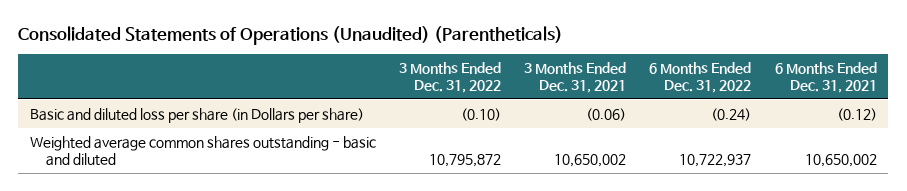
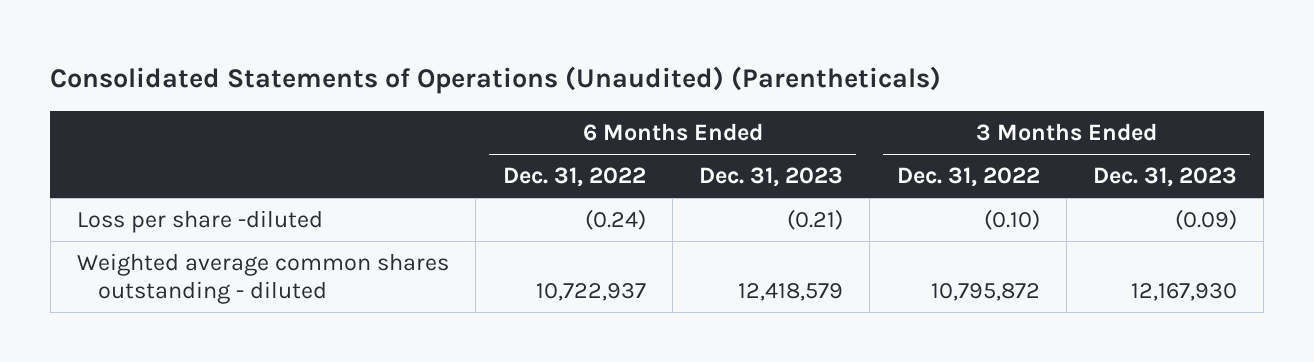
- | 3 Months Ended Dec. 31, 2022 | 3 Months Ended Dec. 31, 2021 | 6 Months Ended Dec. 31, 2022 | 6 Months Ended Dec. 31, 2021
+ | 6 Months Ended Dec. 31, 2022 | 6 Months Ended Dec. 31, 2023 | 3 Months Ended Dec. 31, 2022 | 3 Months Ended Dec. 31, 2023
- Basic and diluted loss per share (in Dollars per share) | (0.10) | (0.06) | (0.24) | (0.12)
- Weighted average common shares outstanding - basic and diluted | 10,795,872 | 10,650,002 | 10,722,937 | 10,650,002
+ Loss per share -diluted | (0.24) | (0.21) | (0.10) | (0.09)
+ Weighted average common shares outstanding - diluted | 10,722,937 | 12,418,579 | 10,795,872 | 12,167,930

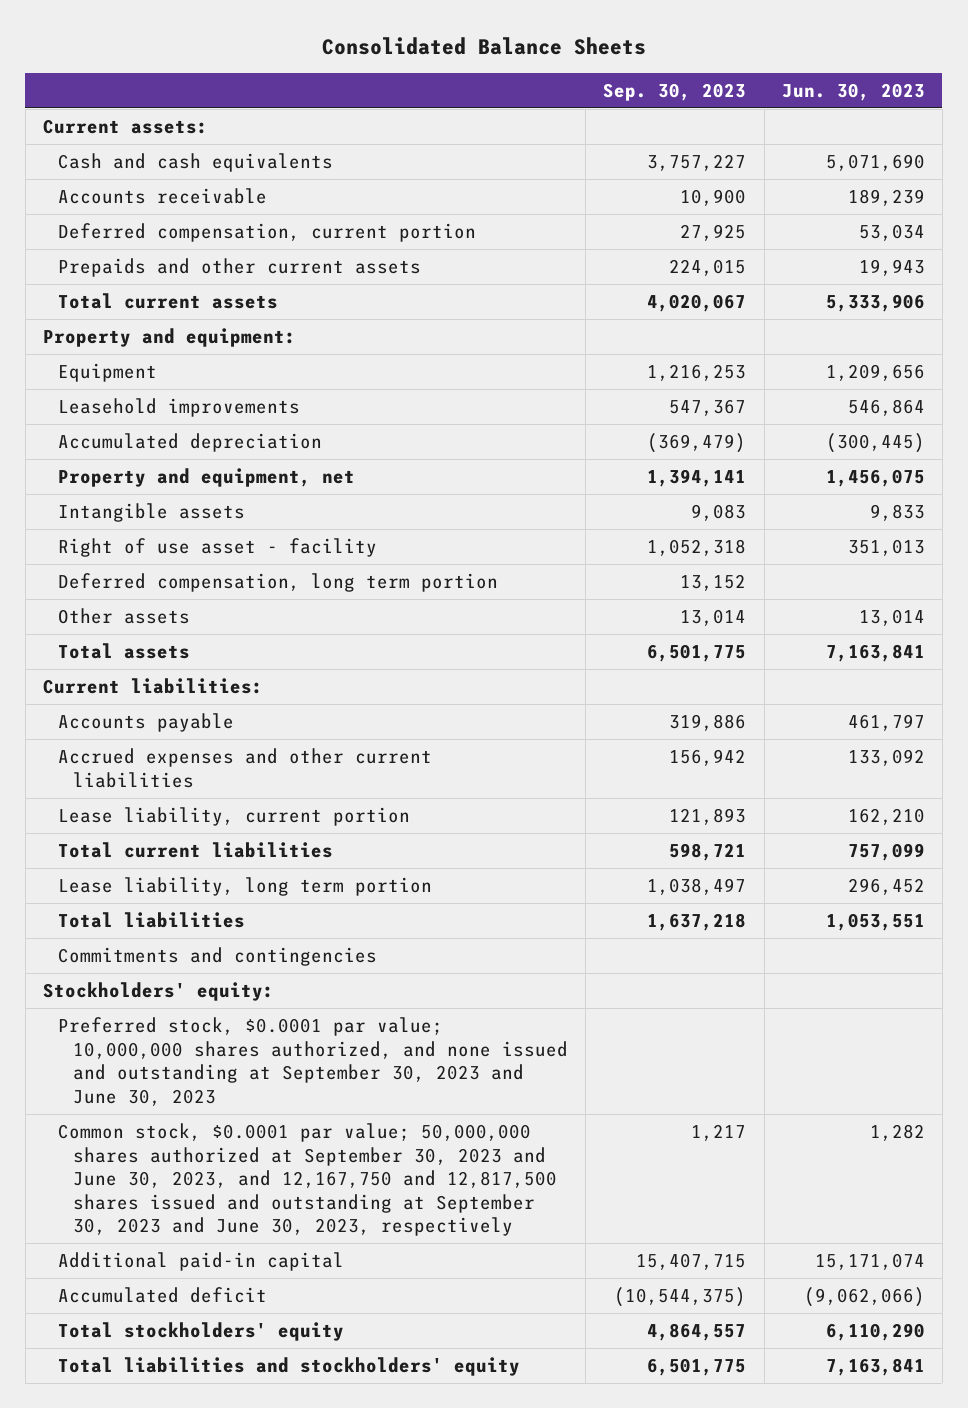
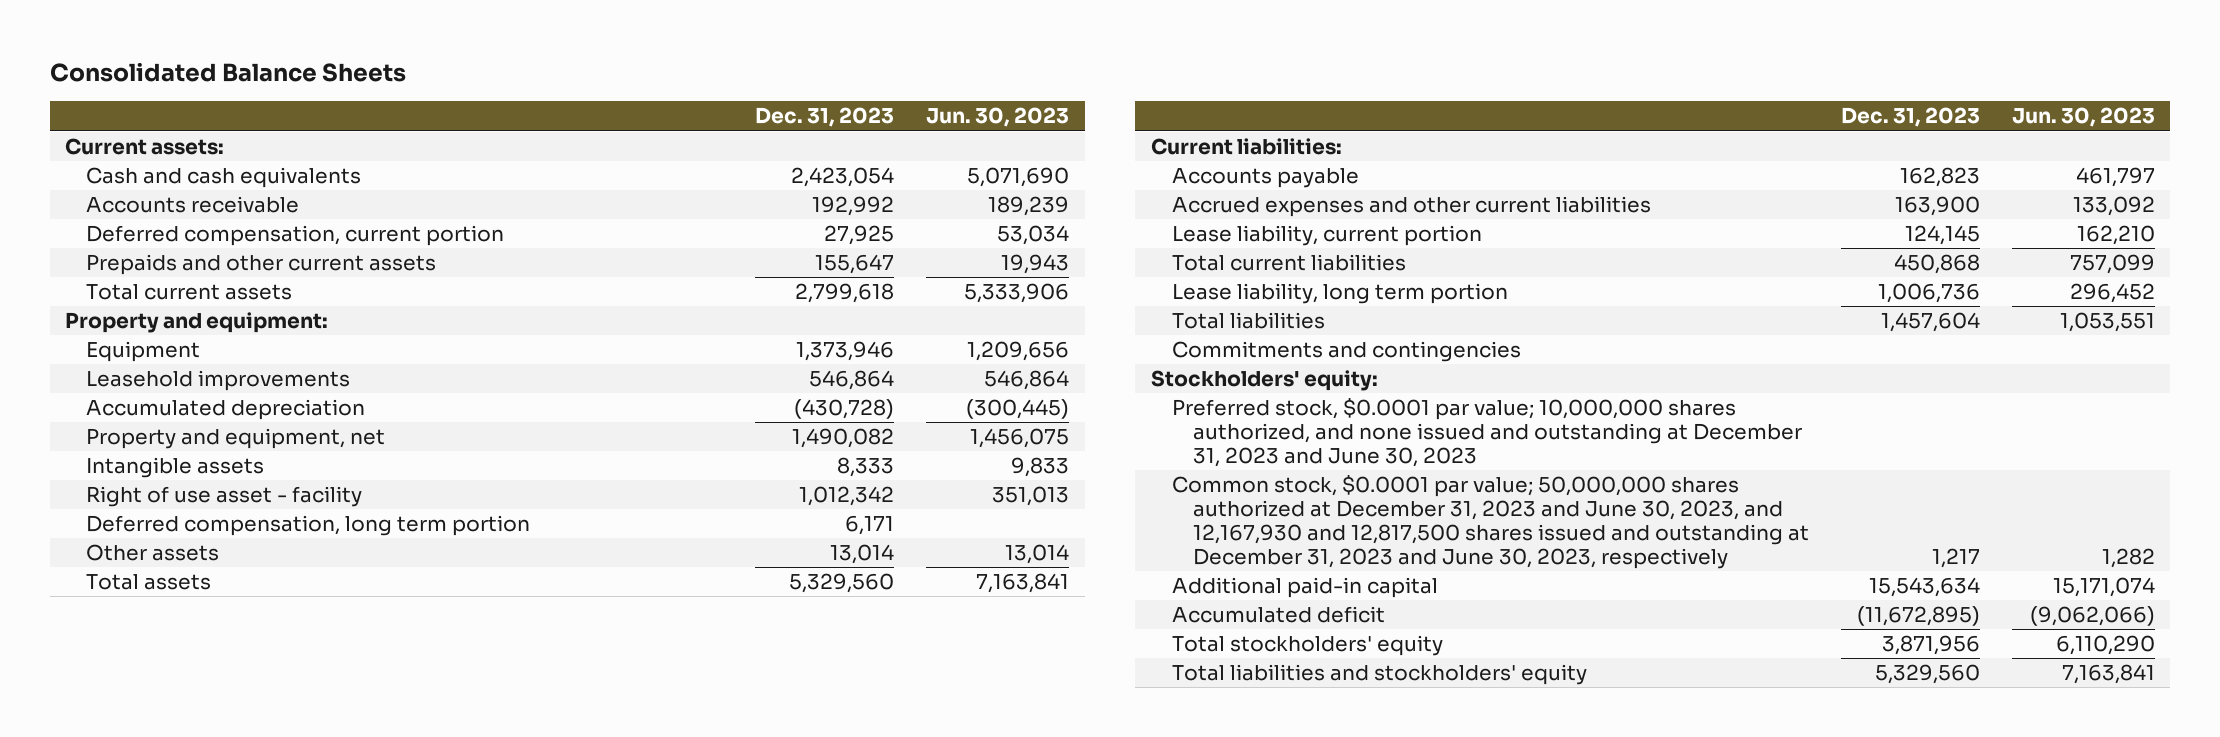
- | Sep. 30, 2023 | Jun. 30, 2023
+ | Dec. 31, 2023 | Jun. 30, 2023
- Preferred stock, $0.0001 par value; 10,000,000 shares authorized, and none issued and outstanding at September 30, 2023 and June 30, 2023
- Common stock, $0.0001 par value; 50,000,000 shares authorized at September 30, 2023 and June 30, 2023, and 12,167,750 and 12,817,500 shares issued and outstanding at September 30, 2023 and June 30, 2023, respectively | 1,217 | 1,282
+ Preferred stock, $0.0001 par value; 10,000,000 shares authorized, and none issued and outstanding at December 31, 2023 and June 30, 2023
+ Common stock, $0.0001 par value; 50,000,000 shares authorized at December 31, 2023 and June 30, 2023, and 12,167,930 and 12,817,500 shares issued and outstanding at December 31, 2023 and June 30, 2023, respectively | 1,217 | 1,282

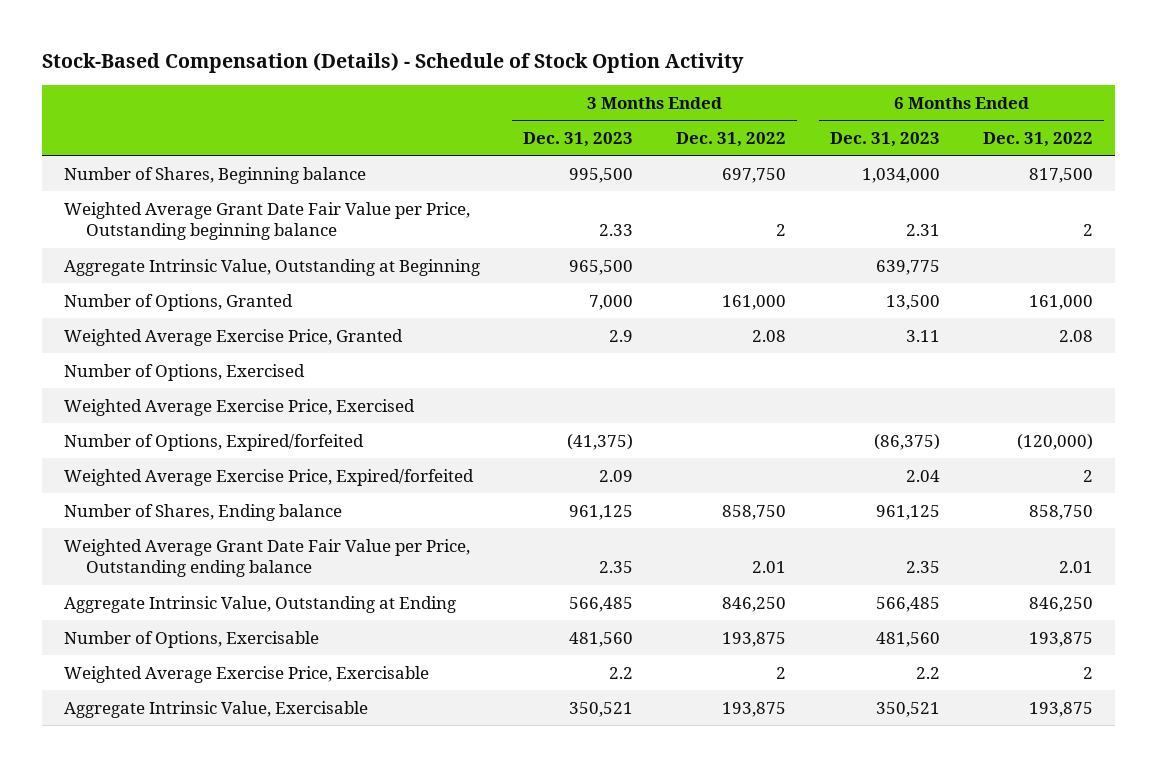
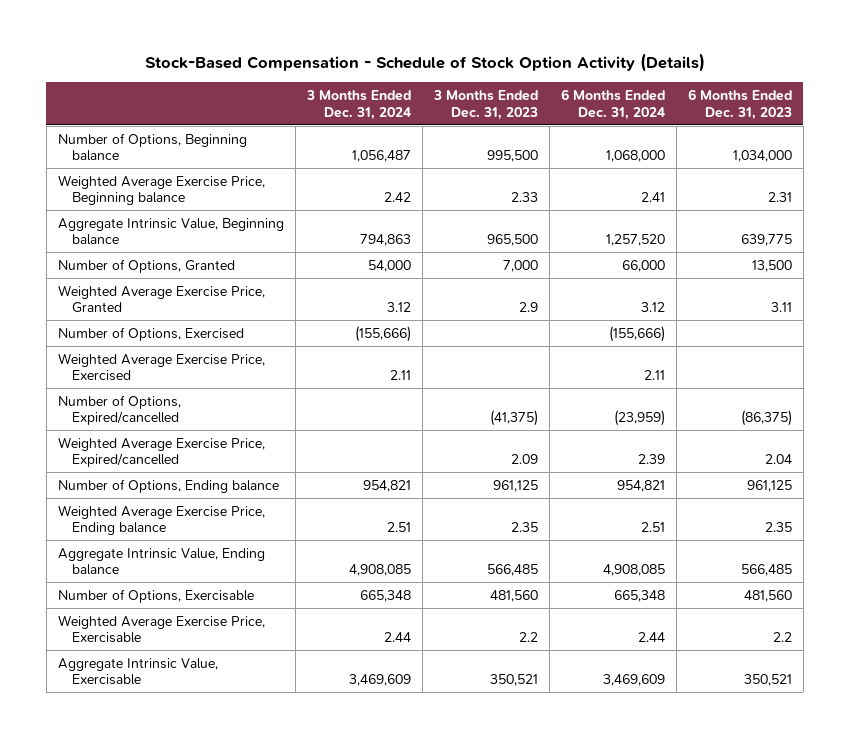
- Stock-Based Compensation (Details) - Schedule of Stock Option Activity
+ Stock-Based Compensation - Schedule of Stock Option Activity (Details)
- | 3 Months Ended Dec. 31, 2023 | 3 Months Ended Dec. 31, 2022 | 6 Months Ended Dec. 31, 2023 | 6 Months Ended Dec. 31, 2022
+ | 3 Months Ended Dec. 31, 2024 | 3 Months Ended Dec. 31, 2023 | 6 Months Ended Dec. 31, 2024 | 6 Months Ended Dec. 31, 2023
- Number of Shares, Beginning balance | 995,500 | 697,750 | 1,034,000 | 817,500
- Weighted Average Grant Date Fair Value per Price, Outstanding beginning balance | 2.33 | 2 | 2.31 | 2
- Aggregate Intrinsic Value, Outstanding at Beginning | 965,500 | | 639,775 |
+ Number of Options, Beginning balance | 1,056,487 | 995,500 | 1,068,000 | 1,034,000
+ Weighted Average Exercise Price, Beginning balance | 2.42 | 2.33 | 2.41 | 2.31
+ Aggregate Intrinsic Value, Beginning balance | 794,863 | 965,500 | 1,257,520 | 639,775
- Number of Options, Expired/forfeited | (41,375) | | (86,375) | (120,000)
- Weighted Average Exercise Price, Expired/forfeited | 2.09 | | 2.04 | 2
- Number of Shares, Ending balance | 961,125 | 858,750 | 961,125 | 858,750
- Weighted Average Grant Date Fair Value per Price, Outstanding ending balance | 2.35 | 2.01 | 2.35 | 2.01
- Aggregate Intrinsic Value, Outstanding at Ending | 566,485 | 846,250 | 566,485 | 846,250
+ Number of Options, Expired/cancelled | | (41,375) | (23,959) | (86,375)
+ Weighted Average Exercise Price, Expired/cancelled | | 2.09 | 2.39 | 2.04
+ Number of Options, Ending balance | 954,821 | 961,125 | 954,821 | 961,125
+ Weighted Average Exercise Price, Ending balance | 2.51 | 2.35 | 2.51 | 2.35
+ Aggregate Intrinsic Value, Ending balance | 4,908,085 | 566,485 | 4,908,085 | 566,485

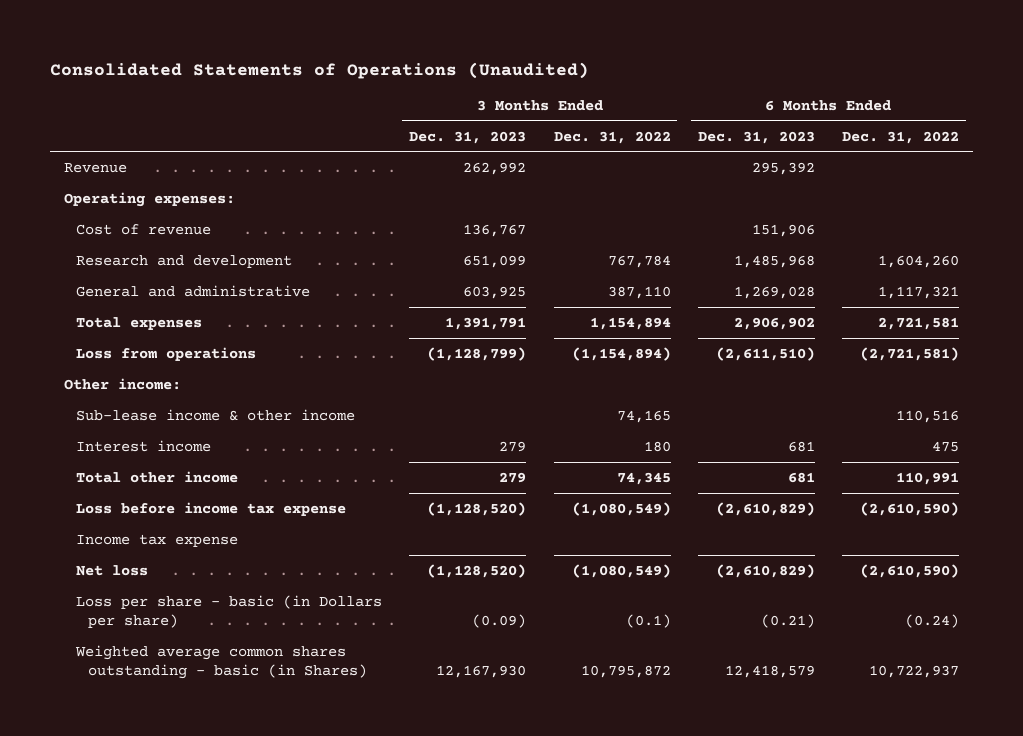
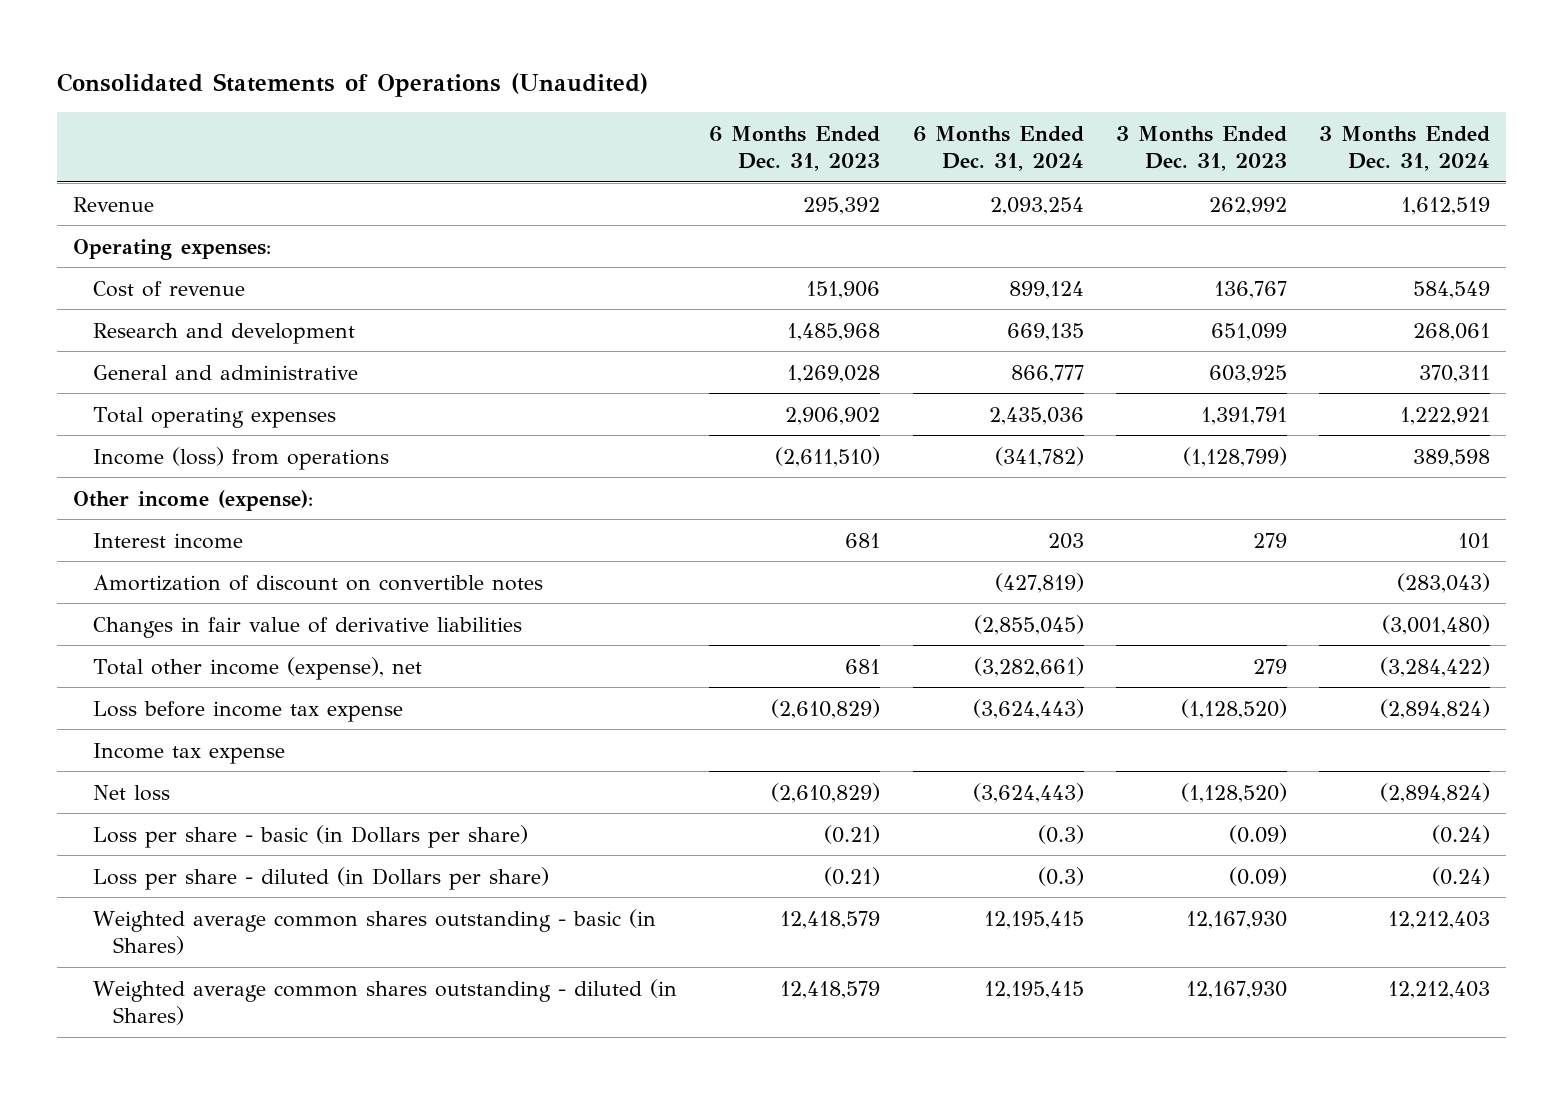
- | 3 Months Ended Dec. 31, 2023 | 3 Months Ended Dec. 31, 2022 | 6 Months Ended Dec. 31, 2023 | 6 Months Ended Dec. 31, 2022
+ | 6 Months Ended Dec. 31, 2023 | 6 Months Ended Dec. 31, 2024 | 3 Months Ended Dec. 31, 2023 | 3 Months Ended Dec. 31, 2024
- Total expenses | 1,391,791 | 1,154,894 | 2,906,902 | 2,721,581
- Loss from operations | (1,128,799) | (1,154,894) | (2,611,510) | (2,721,581)
- Other income:
- Sub-lease income & other income | | 74,165 | | 110,516
+ Total operating expenses | 2,906,902 | 2,435,036 | 1,391,791 | 1,222,921
+ Income (loss) from operations | (2,611,510) | (341,782) | (1,128,799) | 389,598
+ Other income (expense):
- Total other income | 279 | 74,345 | 681 | 110,991
+ Amortization of discount on convertible notes | | (427,819) | | (283,043)
+ Changes in fair value of derivative liabilities | | (2,855,045) | | (3,001,480)
+ Total other income (expense), net | 681 | (3,282,661) | 279 | (3,284,422)
+ Loss per share - diluted (in Dollars per share) | (0.21) | (0.3) | (0.09) | (0.24)
+ Weighted average common shares outstanding - diluted (in Shares) | 12,418,579 | 12,195,415 | 12,167,930 | 12,212,403

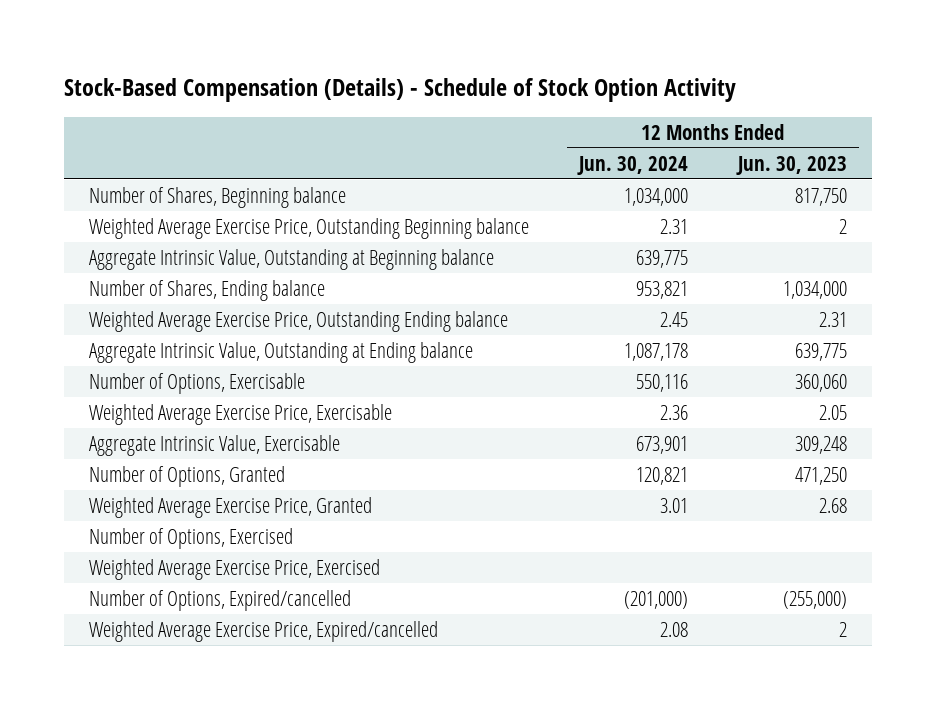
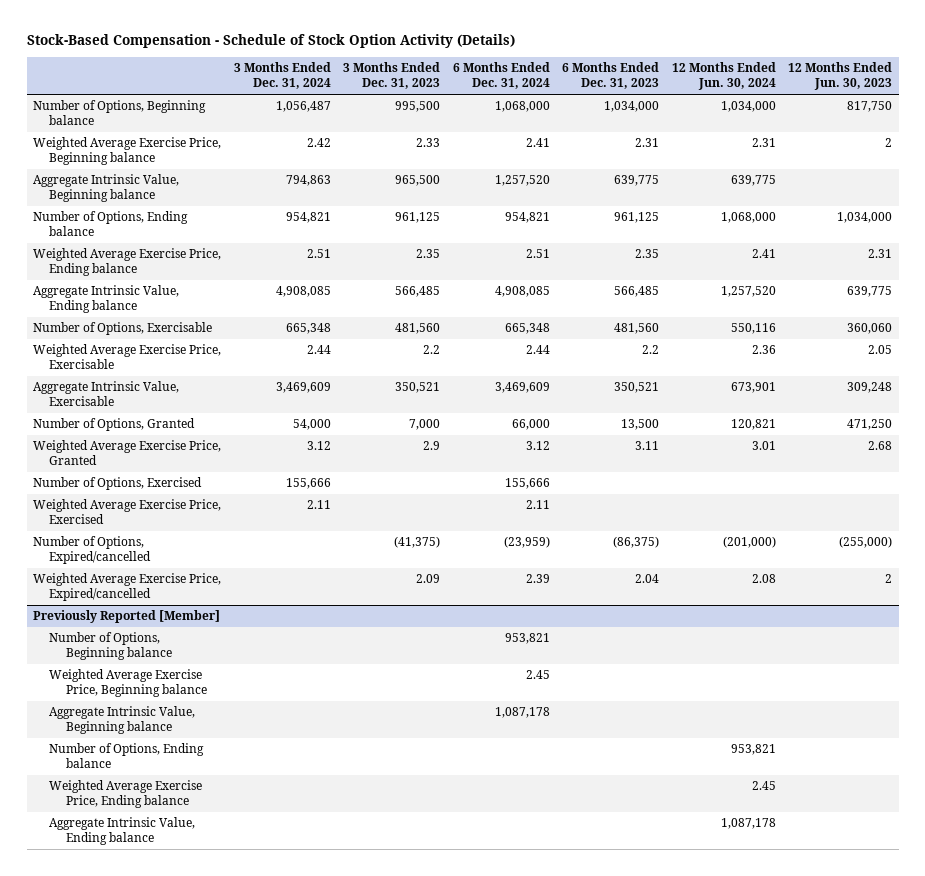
- Stock-Based Compensation (Details) - Schedule of Stock Option Activity
+ Stock-Based Compensation - Schedule of Stock Option Activity (Details)
- | 12 Months Ended Jun. 30, 2024 | 12 Months Ended Jun. 30, 2023
+ | 3 Months Ended Dec. 31, 2024 | 3 Months Ended Dec. 31, 2023 | 6 Months Ended Dec. 31, 2024 | 6 Months Ended Dec. 31, 2023 | 12 Months Ended Jun. 30, 2024 | 12 Months Ended Jun. 30, 2023
- Number of Shares, Beginning balance | 1,034,000 | 817,750
- Weighted Average Exercise Price, Outstanding Beginning balance | 2.31 | 2
- Aggregate Intrinsic Value, Outstanding at Beginning balance | 639,775 |
- Number of Shares, Ending balance | 953,821 | 1,034,000
- Weighted Average Exercise Price, Outstanding Ending balance | 2.45 | 2.31
- Aggregate Intrinsic Value, Outstanding at Ending balance | 1,087,178 | 639,775
+ Number of Options, Beginning balance | 1,056,487 | 995,500 | 1,068,000 | 1,034,000 | 1,034,000 | 817,750
+ Weighted Average Exercise Price, Beginning balance | 2.42 | 2.33 | 2.41 | 2.31 | 2.31 | 2
+ Aggregate Intrinsic Value, Beginning balance | 794,863 | 965,500 | 1,257,520 | 639,775 | 639,775 |
+ Number of Options, Ending balance | 954,821 | 961,125 | 954,821 | 961,125 | 1,068,000 | 1,034,000
+ Weighted Average Exercise Price, Ending balance | 2.51 | 2.35 | 2.51 | 2.35 | 2.41 | 2.31
+ Aggregate Intrinsic Value, Ending balance | 4,908,085 | 566,485 | 4,908,085 | 566,485 | 1,257,520 | 639,775
+ Previously Reported [Member]
+ Number of Options, Beginning balance | | | 953,821 | | |
+ Weighted Average Exercise Price, Beginning balance | | | 2.45 | | |
+ Aggregate Intrinsic Value, Beginning balance | | | 1,087,178 | | |
+ Number of Options, Ending balance | | | | | 953,821 |
+ Weighted Average Exercise Price, Ending balance | | | | | 2.45 |
+ Aggregate Intrinsic Value, Ending balance | | | | | 1,087,178 |

